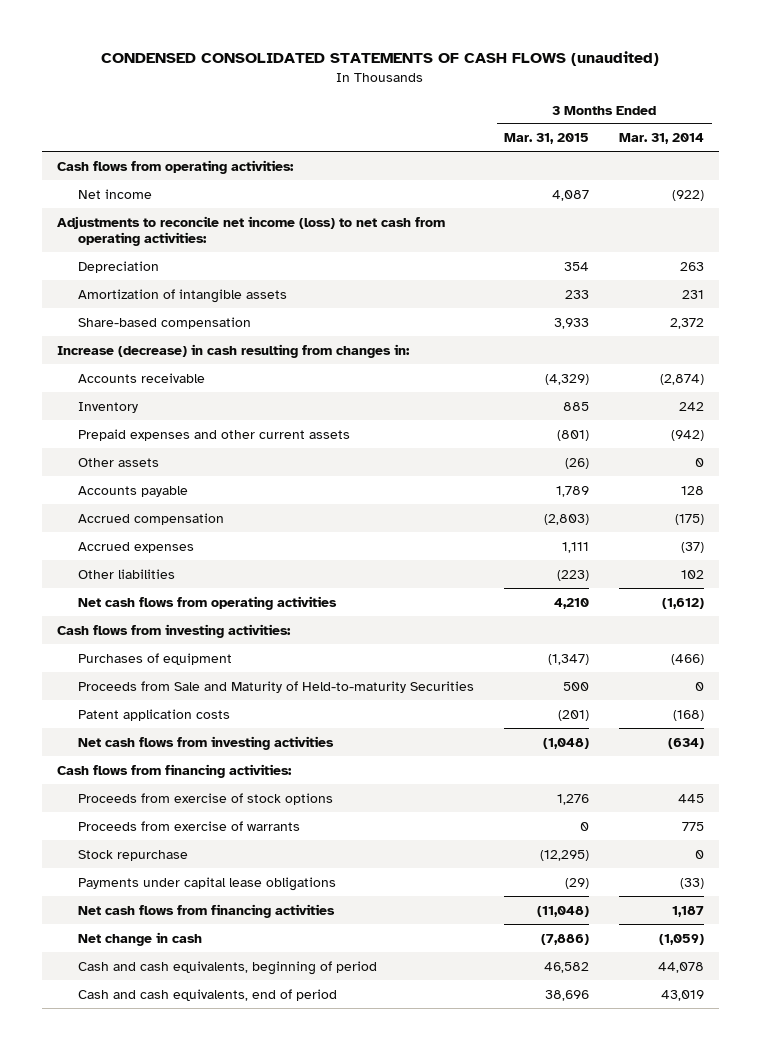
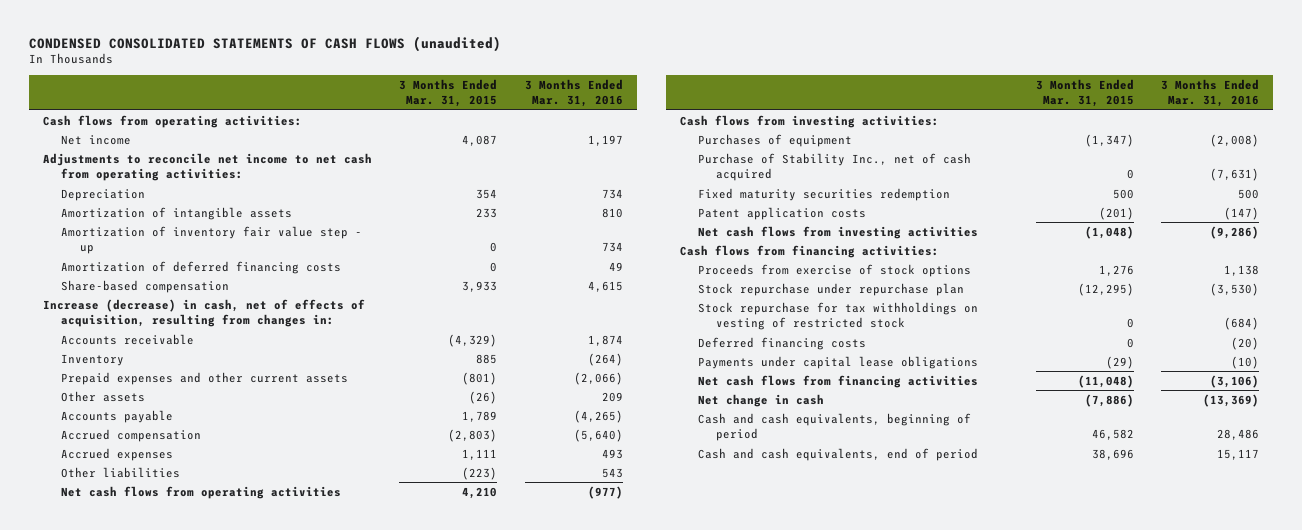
- | 3 Months Ended Mar. 31, 2015 | 3 Months Ended Mar. 31, 2014
+ | 3 Months Ended Mar. 31, 2015 | 3 Months Ended Mar. 31, 2016
- Adjustments to reconcile net income (loss) to net cash from operating activities:
+ Adjustments to reconcile net income to net cash from operating activities:
+ Amortization of inventory fair value step - up | 0 | 734
+ Amortization of deferred financing costs | 0 | 49
- Increase (decrease) in cash resulting from changes in:
+ Increase (decrease) in cash, net of effects of acquisition, resulting from changes in:
- Proceeds from Sale and Maturity of Held-to-maturity Securities | 500 | 0
+ Purchase of Stability Inc., net of cash acquired | 0 | (7,631)
+ Fixed maturity securities redemption | 500 | 500
- Proceeds from exercise of warrants | 0 | 775
- Stock repurchase | (12,295) | 0
+ Stock repurchase under repurchase plan | (12,295) | (3,530)
+ Stock repurchase for tax withholdings on vesting of restricted stock | 0 | (684)
+ Deferred financing costs | 0 | (20)

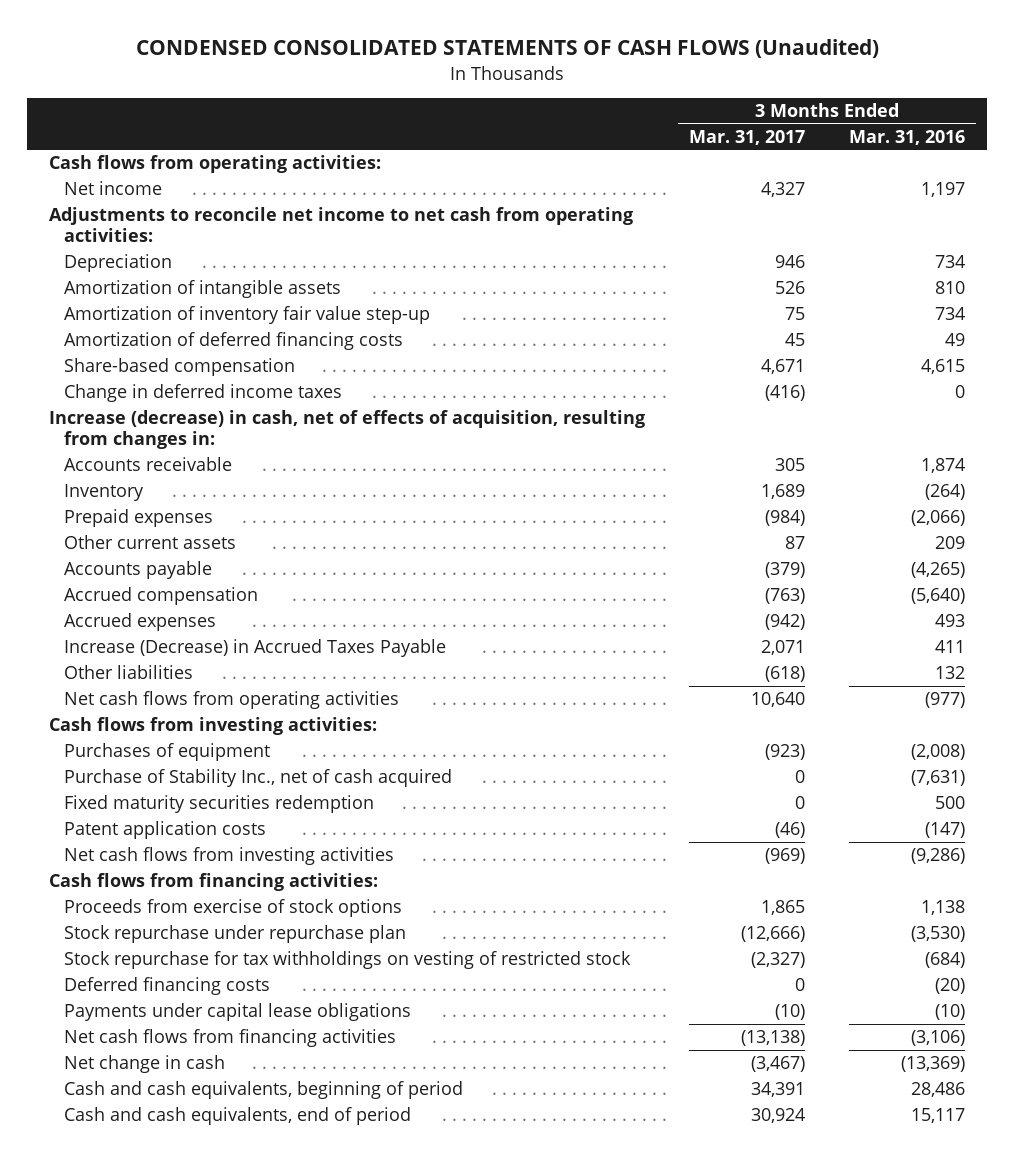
- CONDENSED CONSOLIDATED STATEMENTS OF CASH FLOWS (unaudited)
+ CONDENSED CONSOLIDATED STATEMENTS OF CASH FLOWS (Unaudited)
- | 3 Months Ended Mar. 31, 2015 | 3 Months Ended Mar. 31, 2016
+ | 3 Months Ended Mar. 31, 2017 | 3 Months Ended Mar. 31, 2016
- Amortization of inventory fair value step - up | 0 | 734
+ Amortization of inventory fair value step-up | 75 | 734
+ Change in deferred income taxes | (416) | 0
- Prepaid expenses and other current assets | (801) | (2,066)
- Other assets | (26) | 209
+ Prepaid expenses | (984) | (2,066)
+ Other current assets | 87 | 209
- Other liabilities | (223) | 543
+ Increase (Decrease) in Accrued Taxes Payable | 2,071 | 411
+ Other liabilities | (618) | 132

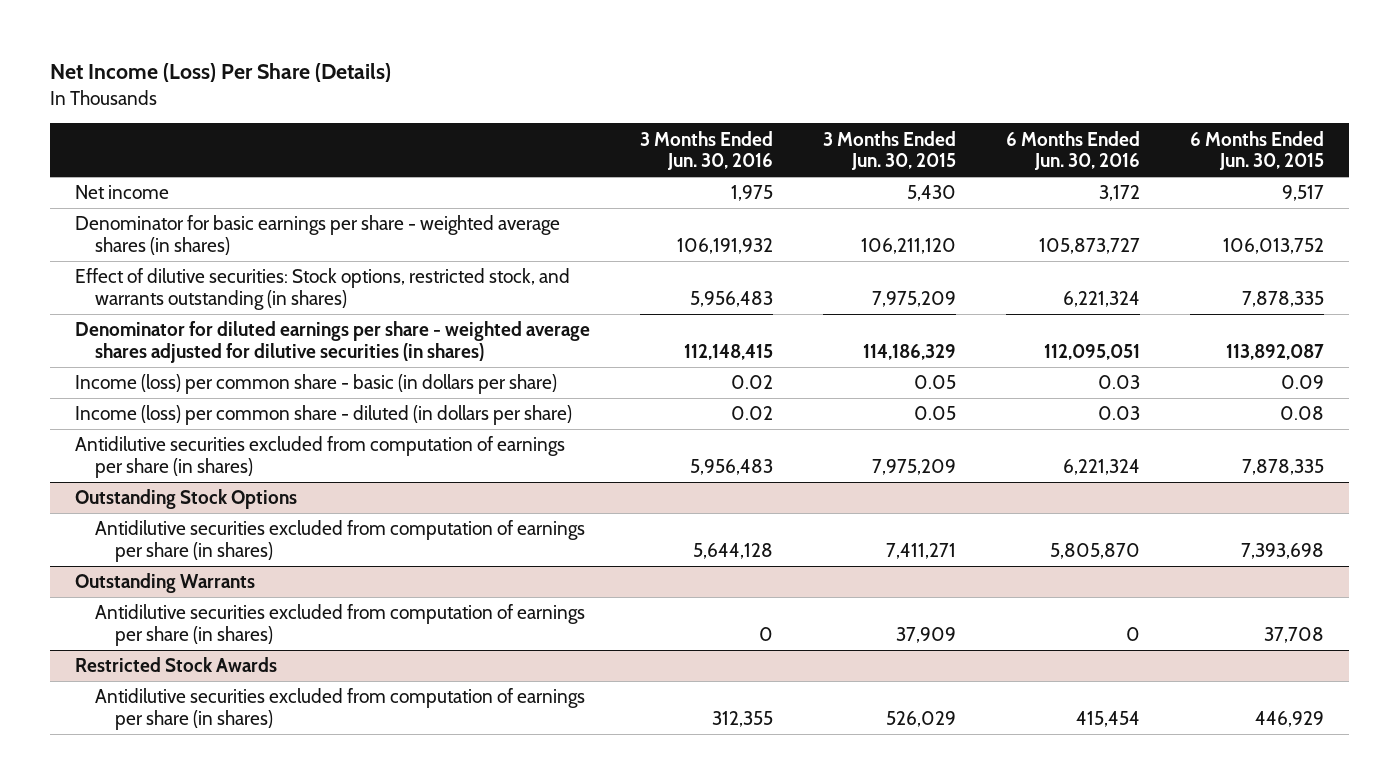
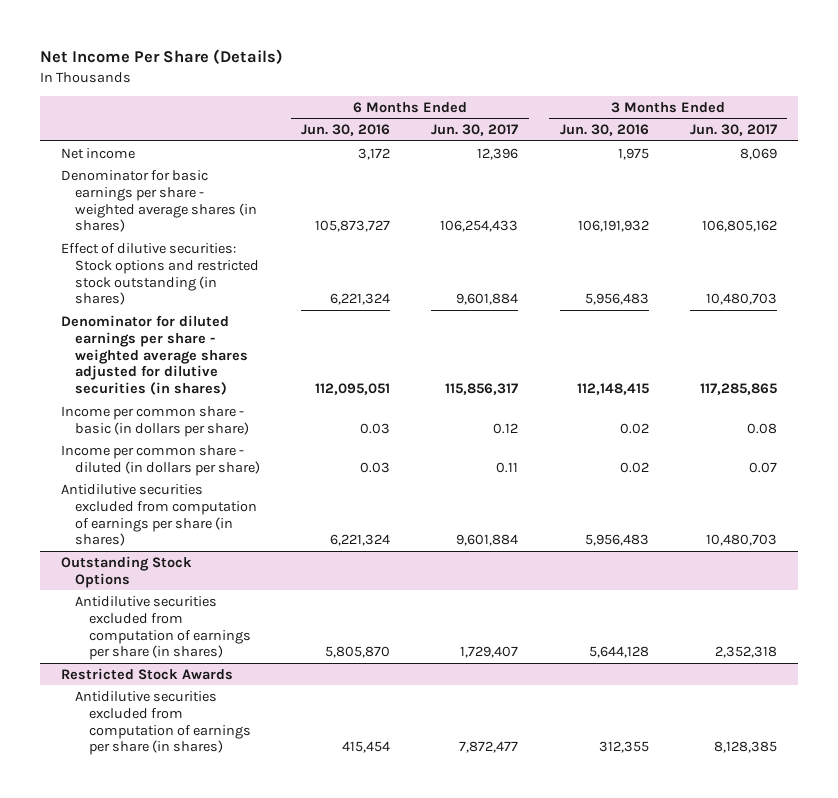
- Net Income (Loss) Per Share (Details)
+ Net Income Per Share (Details)
- | 3 Months Ended Jun. 30, 2016 | 3 Months Ended Jun. 30, 2015 | 6 Months Ended Jun. 30, 2016 | 6 Months Ended Jun. 30, 2015
+ | 6 Months Ended Jun. 30, 2016 | 6 Months Ended Jun. 30, 2017 | 3 Months Ended Jun. 30, 2016 | 3 Months Ended Jun. 30, 2017
- Effect of dilutive securities: Stock options, restricted stock, and warrants outstanding (in shares) | 5,956,483 | 7,975,209 | 6,221,324 | 7,878,335
+ Effect of dilutive securities: Stock options and restricted stock outstanding (in shares) | 6,221,324 | 9,601,884 | 5,956,483 | 10,480,703
- Income (loss) per common share - basic (in dollars per share) | 0.02 | 0.05 | 0.03 | 0.09
- Income (loss) per common share - diluted (in dollars per share) | 0.02 | 0.05 | 0.03 | 0.08
+ Income per common share - basic (in dollars per share) | 0.03 | 0.12 | 0.02 | 0.08
+ Income per common share - diluted (in dollars per share) | 0.03 | 0.11 | 0.02 | 0.07
- Outstanding Warrants
- Antidilutive securities excluded from computation of earnings per share (in shares) | 0 | 37,909 | 0 | 37,708

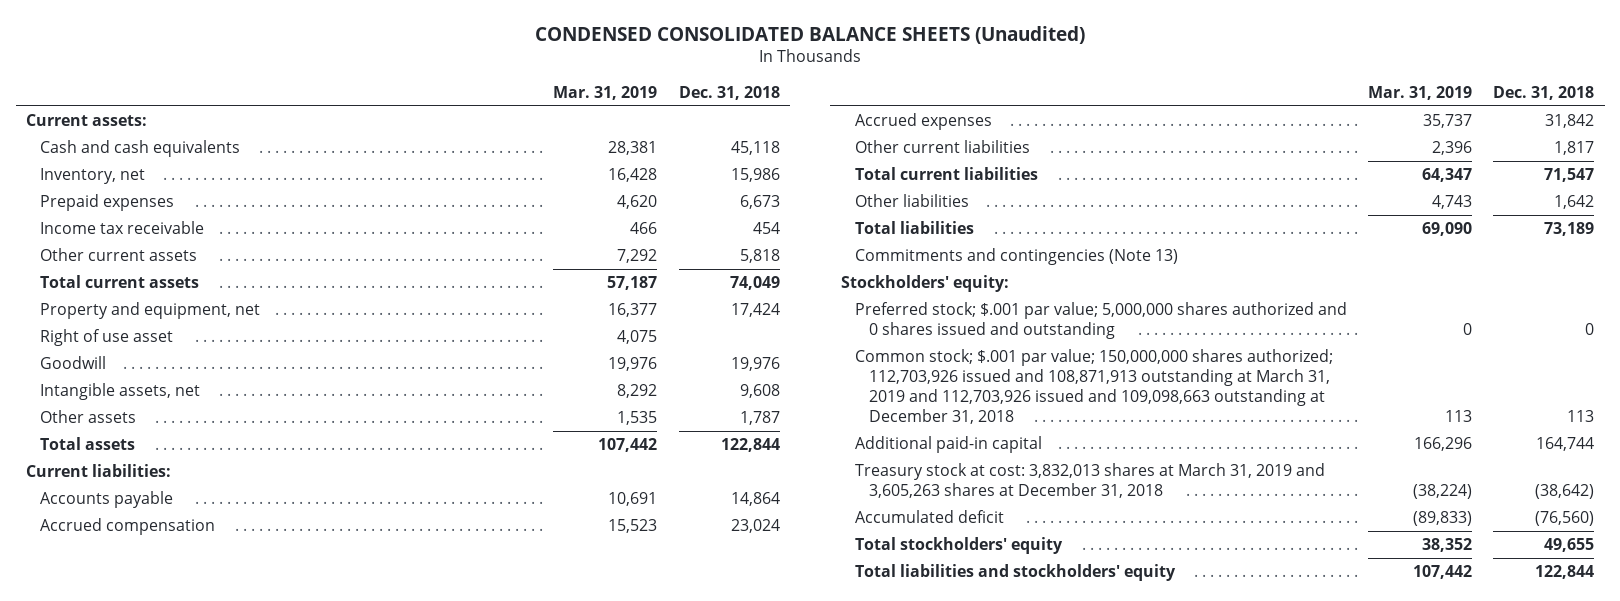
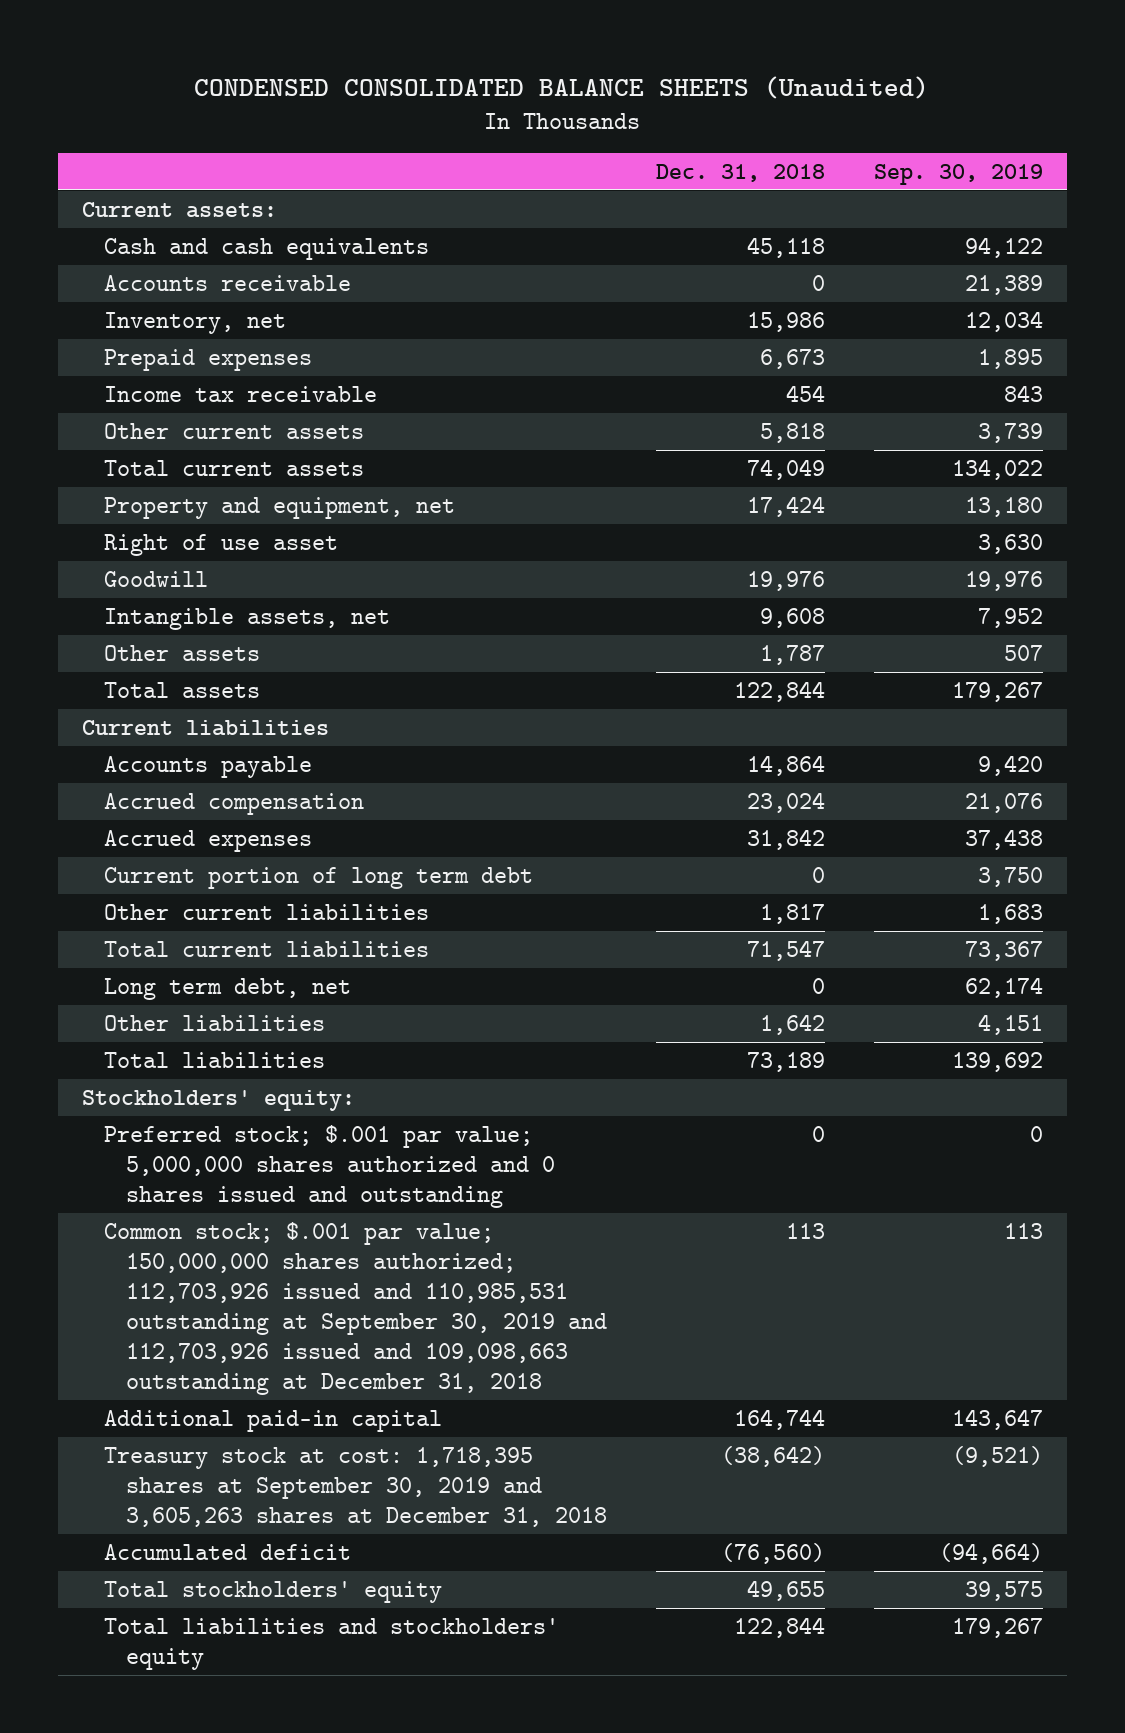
- | Mar. 31, 2019 | Dec. 31, 2018
+ | Dec. 31, 2018 | Sep. 30, 2019
+ Accounts receivable | 0 | 21,389
- Current liabilities:
+ Current liabilities
+ Current portion of long term debt | 0 | 3,750
+ Long term debt, net | 0 | 62,174
- Commitments and contingencies (Note 13)
- Common stock; $.001 par value; 150,000,000 shares authorized; 112,703,926 issued and 108,871,913 outstanding at March 31, 2019 and 112,703,926 issued and 109,098,663 outstanding at December 31, 2018 | 113 | 113
+ Common stock; $.001 par value; 150,000,000 shares authorized; 112,703,926 issued and 110,985,531 outstanding at September 30, 2019 and 112,703,926 issued and 109,098,663 outstanding at December 31, 2018 | 113 | 113
- Treasury stock at cost: 3,832,013 shares at March 31, 2019 and 3,605,263 shares at December 31, 2018 | (38,224) | (38,642)
+ Treasury stock at cost: 1,718,395 shares at September 30, 2019 and 3,605,263 shares at December 31, 2018 | (38,642) | (9,521)

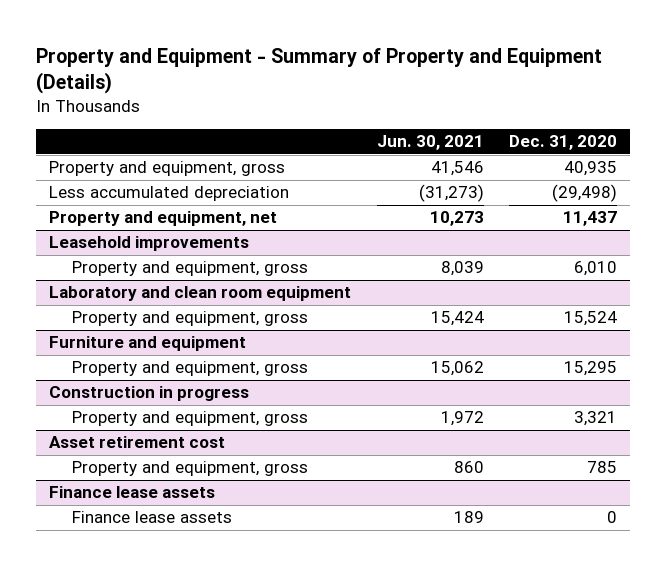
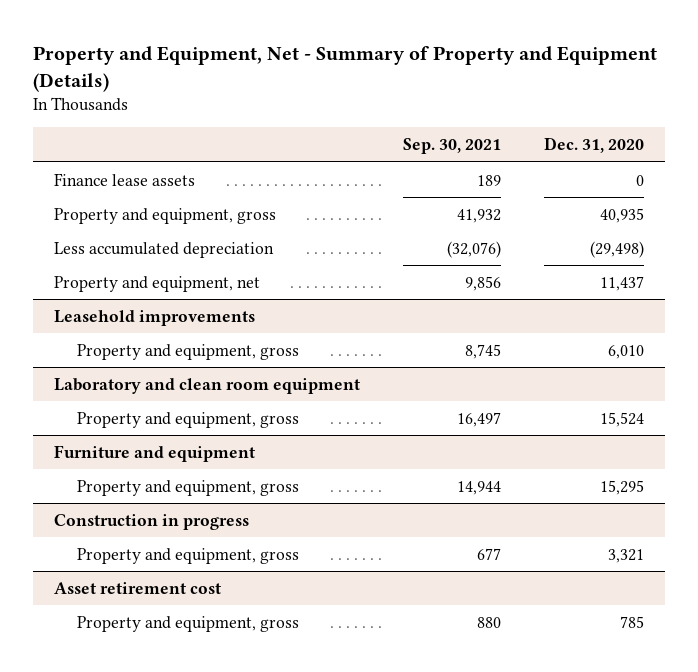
- Property and Equipment - Summary of Property and Equipment (Details)
+ Property and Equipment, Net - Summary of Property and Equipment (Details)
- | Jun. 30, 2021 | Dec. 31, 2020
+ | Sep. 30, 2021 | Dec. 31, 2020
+ Finance lease assets | 189 | 0
- Finance lease assets
- Finance lease assets | 189 | 0

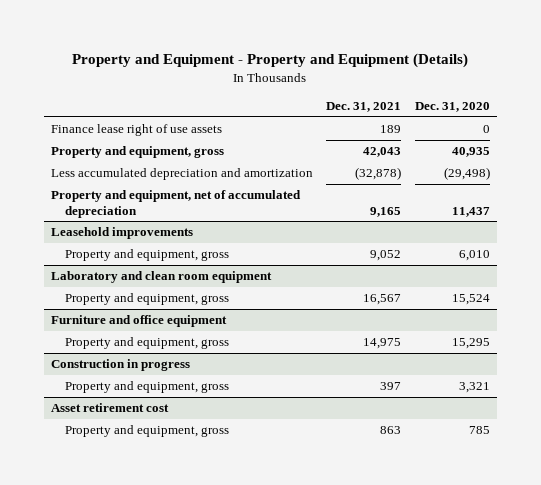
- Property and Equipment, Net - Summary of Property and Equipment (Details)
+ Property and Equipment - Property and Equipment (Details)
- | Sep. 30, 2021 | Dec. 31, 2020
+ | Dec. 31, 2021 | Dec. 31, 2020
- Finance lease assets | 189 | 0
+ Finance lease right of use assets | 189 | 0
- Less accumulated depreciation | (32,076) | (29,498)
- Property and equipment, net | 9,856 | 11,437
+ Less accumulated depreciation and amortization | (32,878) | (29,498)
+ Property and equipment, net of accumulated depreciation | 9,165 | 11,437
- Furniture and equipment
+ Furniture and office equipment

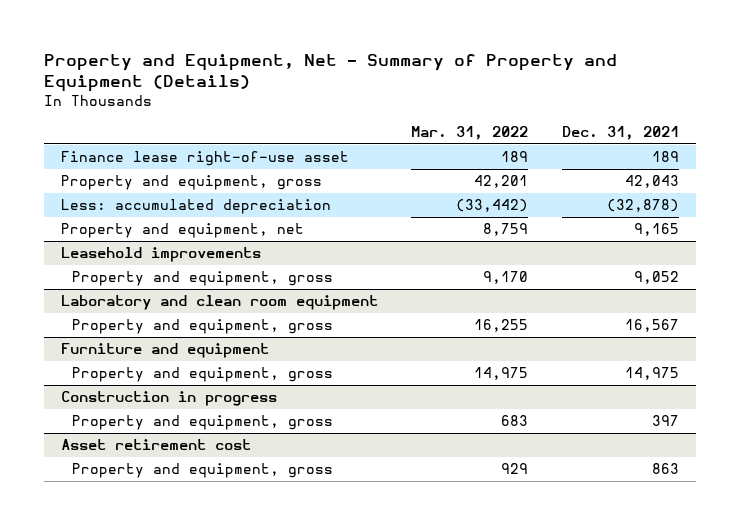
- Property and Equipment - Property and Equipment (Details)
+ Property and Equipment, Net - Summary of Property and Equipment (Details)
- | Dec. 31, 2021 | Dec. 31, 2020
+ | Mar. 31, 2022 | Dec. 31, 2021
- Finance lease right of use assets | 189 | 0
+ Finance lease right-of-use asset | 189 | 189
- Less accumulated depreciation and amortization | (32,878) | (29,498)
- Property and equipment, net of accumulated depreciation | 9,165 | 11,437
+ Less: accumulated depreciation | (33,442) | (32,878)
+ Property and equipment, net | 8,759 | 9,165
- Furniture and office equipment
+ Furniture and equipment

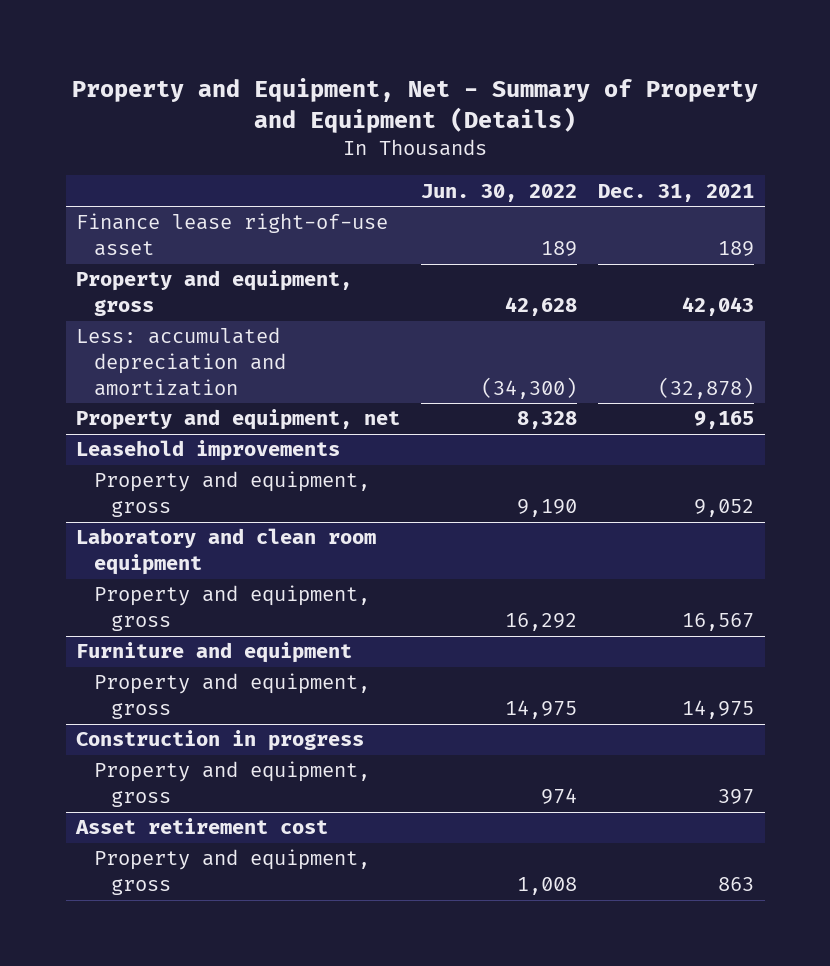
- | Mar. 31, 2022 | Dec. 31, 2021
+ | Jun. 30, 2022 | Dec. 31, 2021
- Less: accumulated depreciation | (33,442) | (32,878)
+ Less: accumulated depreciation and amortization | (34,300) | (32,878)

